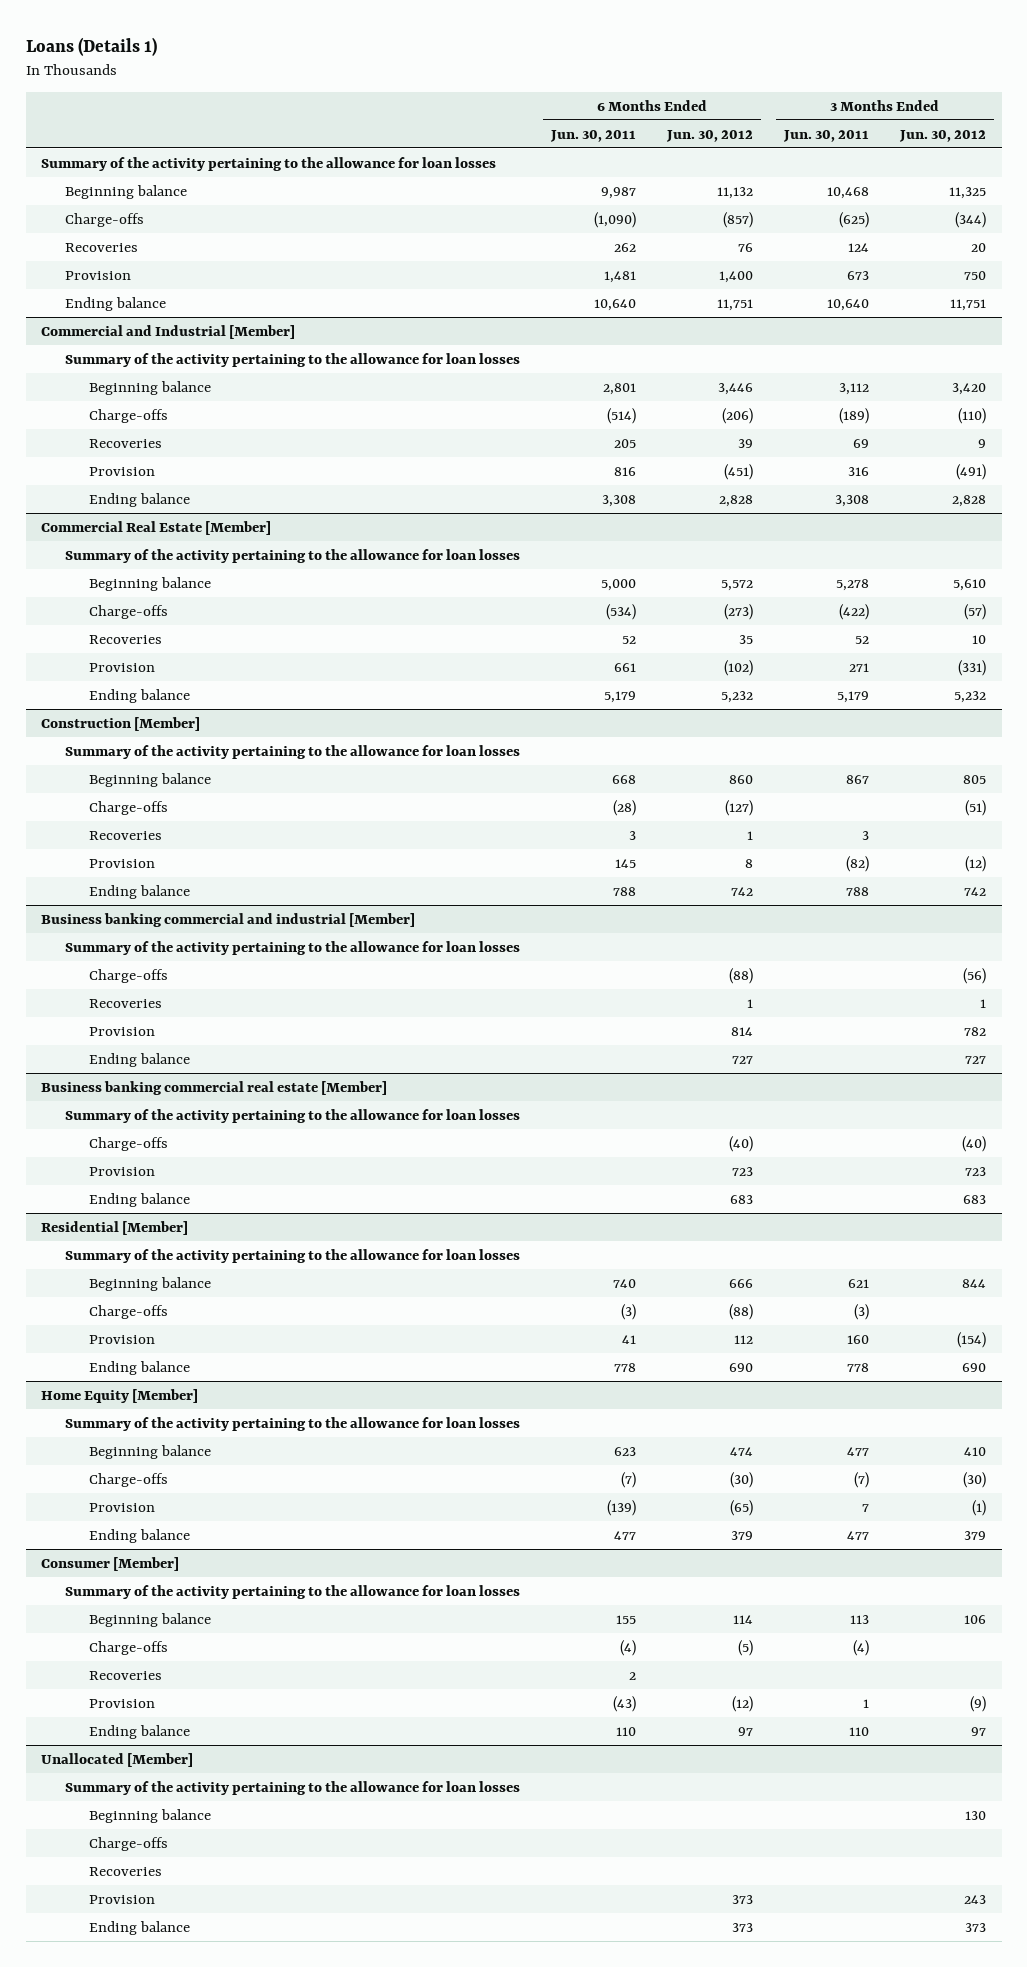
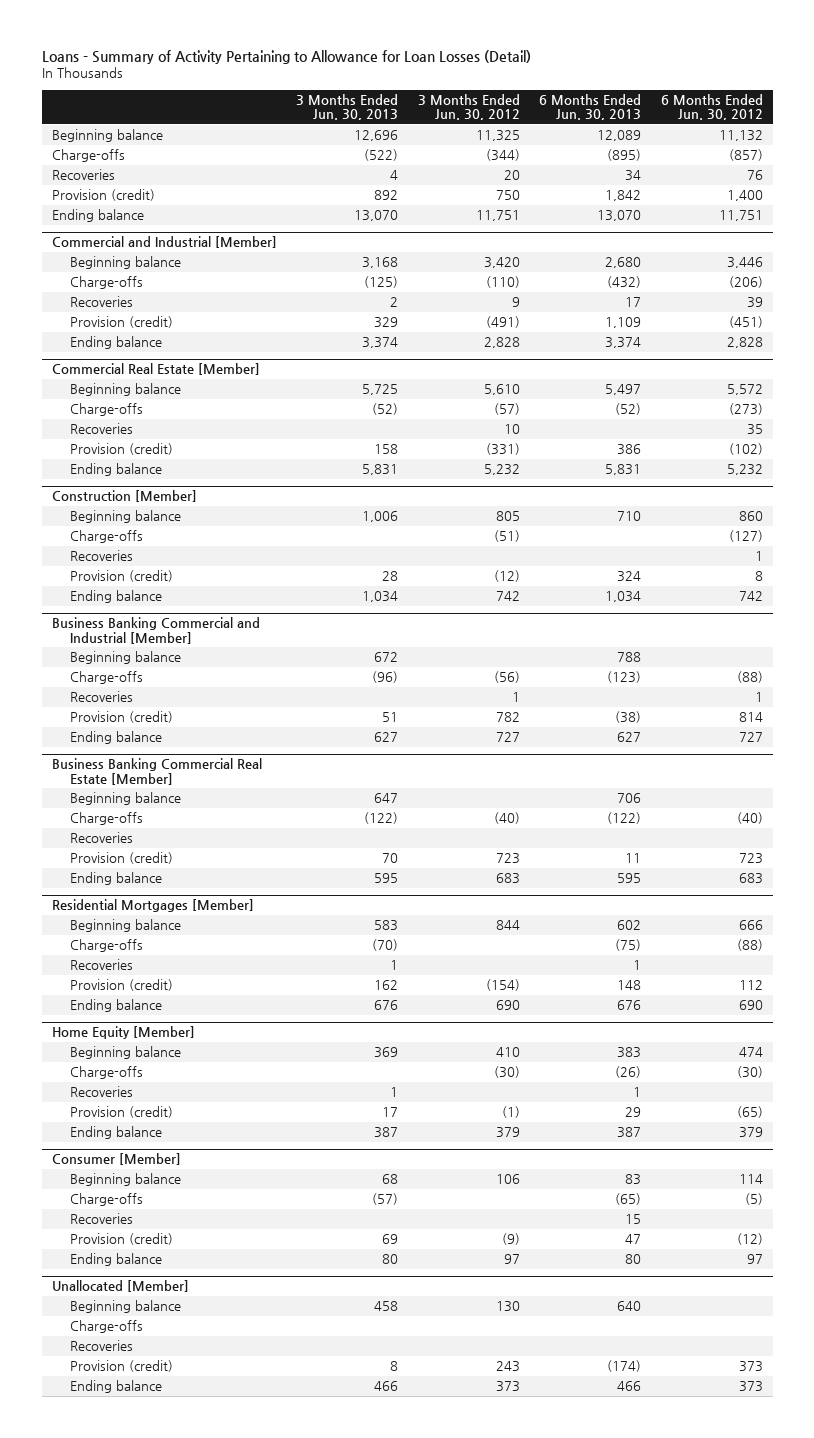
- Loans (Details 1)
+ Loans - Summary of Activity Pertaining to Allowance for Loan Losses (Detail)
- | 6 Months Ended Jun. 30, 2011 | 6 Months Ended Jun. 30, 2012 | 3 Months Ended Jun. 30, 2011 | 3 Months Ended Jun. 30, 2012
+ | 3 Months Ended Jun. 30, 2013 | 3 Months Ended Jun. 30, 2012 | 6 Months Ended Jun. 30, 2013 | 6 Months Ended Jun. 30, 2012
- Summary of the activity pertaining to the allowance for loan losses
- Provision | 1,481 | 1,400 | 673 | 750
+ Provision (credit) | 892 | 750 | 1,842 | 1,400
@ Commercial and Industrial [Member]
- Summary of the activity pertaining to the allowance for loan losses
- Provision | 816 | (451) | 316 | (491)
+ Provision (credit) | 329 | (491) | 1,109 | (451)
@ Commercial Real Estate [Member]
- Summary of the activity pertaining to the allowance for loan losses
- Provision | 661 | (102) | 271 | (331)
+ Provision (credit) | 158 | (331) | 386 | (102)
@ Construction [Member]
- Summary of the activity pertaining to the allowance for loan losses
- Provision | 145 | 8 | (82) | (12)
+ Provision (credit) | 28 | (12) | 324 | 8
- Business banking commercial and industrial [Member]
- Summary of the activity pertaining to the allowance for loan losses
+ Business Banking Commercial and Industrial [Member]
+ Beginning balance | 672 | | 788 |
- Provision | | 814 | | 782
+ Provision (credit) | 51 | 782 | (38) | 814
- Business banking commercial real estate [Member]
- Summary of the activity pertaining to the allowance for loan losses
+ Business Banking Commercial Real Estate [Member]
+ Beginning balance | 647 | | 706 |
- Provision | | 723 | | 723
+ Recoveries
+ Provision (credit) | 70 | 723 | 11 | 723
- Residential [Member]
- Summary of the activity pertaining to the allowance for loan losses
+ Residential Mortgages [Member]
- Provision | 41 | 112 | 160 | (154)
+ Recoveries | 1 | | 1 |
+ Provision (credit) | 162 | (154) | 148 | 112
@ Home Equity [Member]
- Summary of the activity pertaining to the allowance for loan losses
- Provision | (139) | (65) | 7 | (1)
+ Recoveries | 1 | | 1 |
+ Provision (credit) | 17 | (1) | 29 | (65)
@ Consumer [Member]
- Summary of the activity pertaining to the allowance for loan losses
- Provision | (43) | (12) | 1 | (9)
+ Provision (credit) | 69 | (9) | 47 | (12)
@ Unallocated [Member]
- Summary of the activity pertaining to the allowance for loan losses
- Provision | | 373 | | 243
+ Provision (credit) | 8 | 243 | (174) | 373

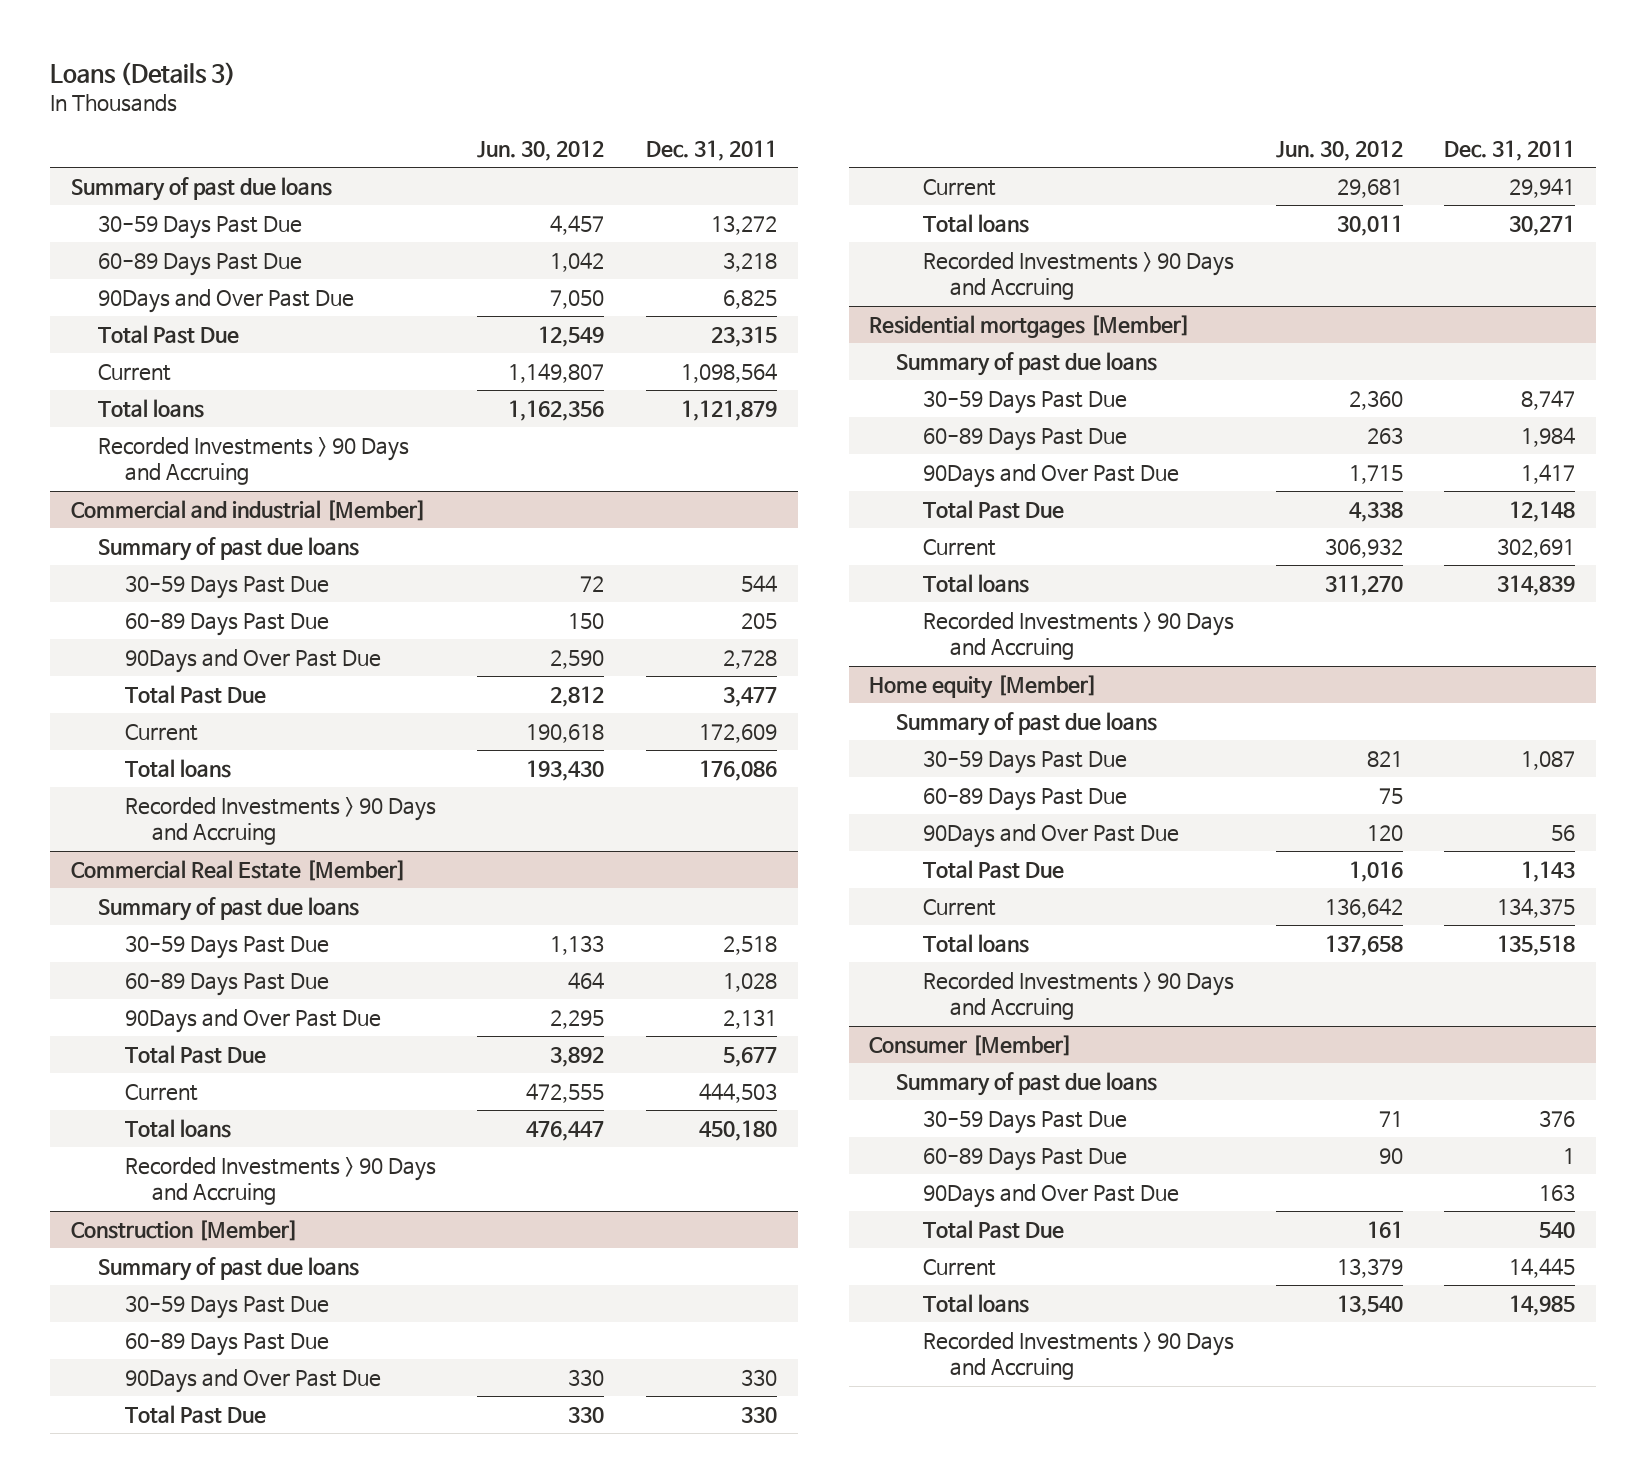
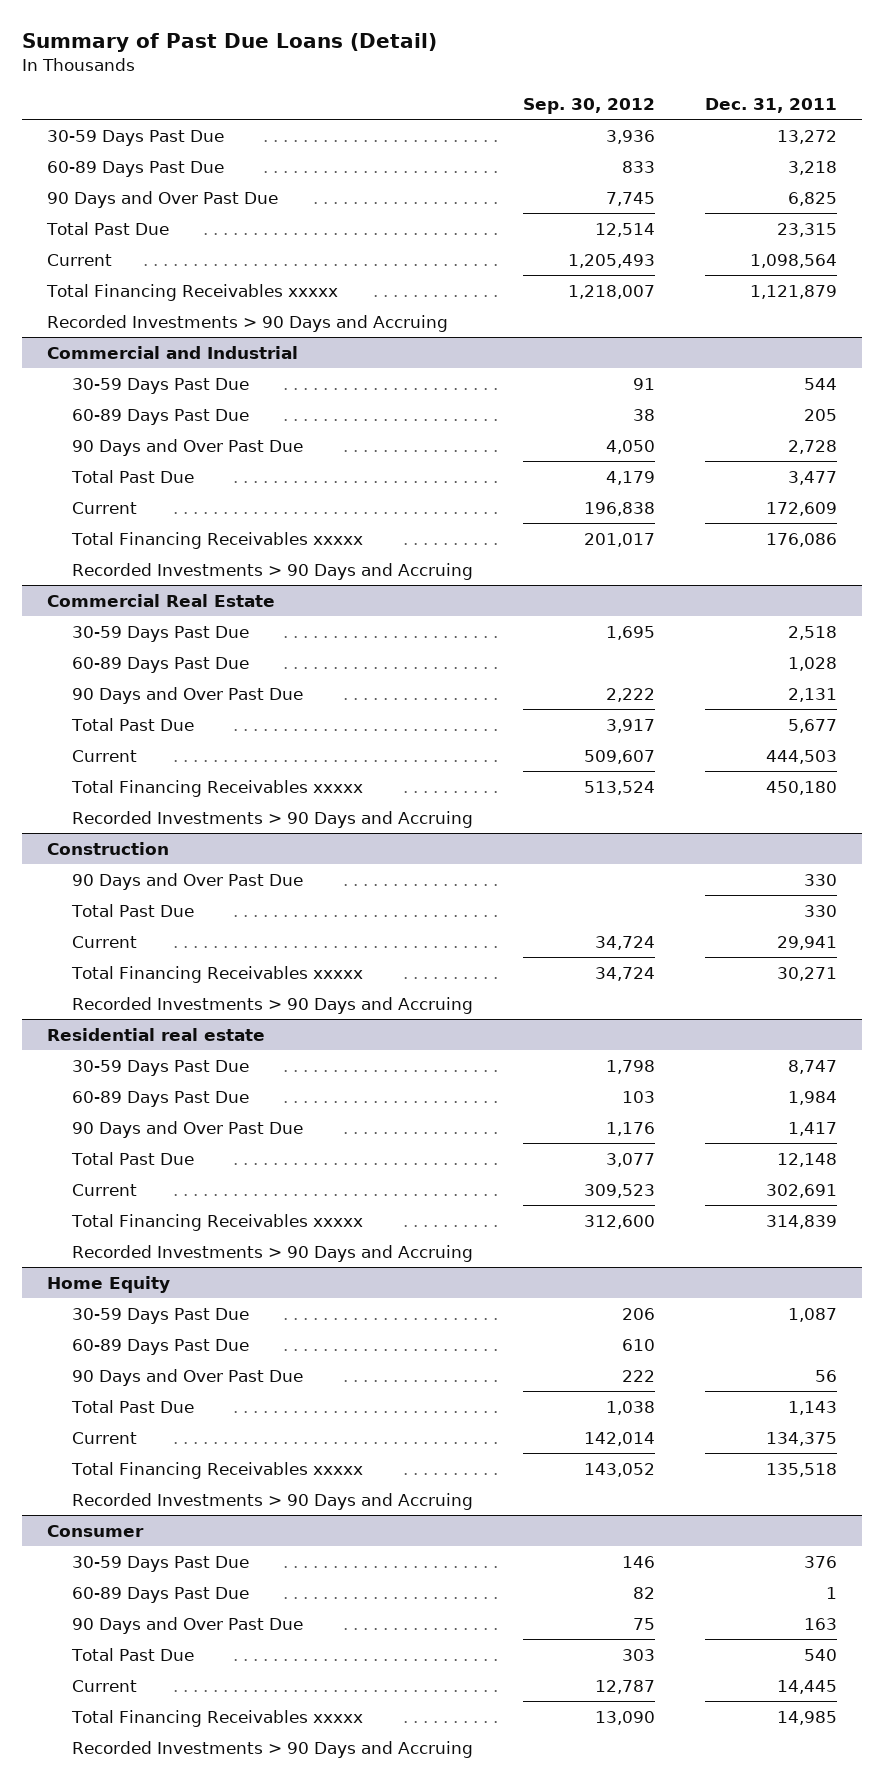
- Loans (Details 3)
+ Summary of Past Due Loans (Detail)
- | Jun. 30, 2012 | Dec. 31, 2011
+ | Sep. 30, 2012 | Dec. 31, 2011
- Summary of past due loans
- 90Days and Over Past Due | 7,050 | 6,825
+ 90 Days and Over Past Due | 7,745 | 6,825
- Total loans | 1,162,356 | 1,121,879
+ Total Financing Receivables xxxxx | 1,218,007 | 1,121,879
- Commercial and industrial [Member]
- Summary of past due loans
+ Commercial and Industrial
- 90Days and Over Past Due | 2,590 | 2,728
+ 90 Days and Over Past Due | 4,050 | 2,728
- Total loans | 193,430 | 176,086
+ Total Financing Receivables xxxxx | 201,017 | 176,086
- Commercial Real Estate [Member]
- Summary of past due loans
+ Commercial Real Estate
- 90Days and Over Past Due | 2,295 | 2,131
+ 90 Days and Over Past Due | 2,222 | 2,131
- Total loans | 476,447 | 450,180
+ Total Financing Receivables xxxxx | 513,524 | 450,180
- Construction [Member]
- Summary of past due loans
- 30-59 Days Past Due
- 60-89 Days Past Due
- 90Days and Over Past Due | 330 | 330
+ Construction
+ 90 Days and Over Past Due | | 330
- Total loans | 30,011 | 30,271
+ Total Financing Receivables xxxxx | 34,724 | 30,271
- Residential mortgages [Member]
- Summary of past due loans
+ Residential real estate
- 90Days and Over Past Due | 1,715 | 1,417
+ 90 Days and Over Past Due | 1,176 | 1,417
- Total loans | 311,270 | 314,839
+ Total Financing Receivables xxxxx | 312,600 | 314,839
- Home equity [Member]
- Summary of past due loans
+ Home Equity
- 90Days and Over Past Due | 120 | 56
+ 90 Days and Over Past Due | 222 | 56
- Total loans | 137,658 | 135,518
+ Total Financing Receivables xxxxx | 143,052 | 135,518
- Consumer [Member]
- Summary of past due loans
+ Consumer
- 90Days and Over Past Due | | 163
+ 90 Days and Over Past Due | 75 | 163
- Total loans | 13,540 | 14,985
+ Total Financing Receivables xxxxx | 13,090 | 14,985

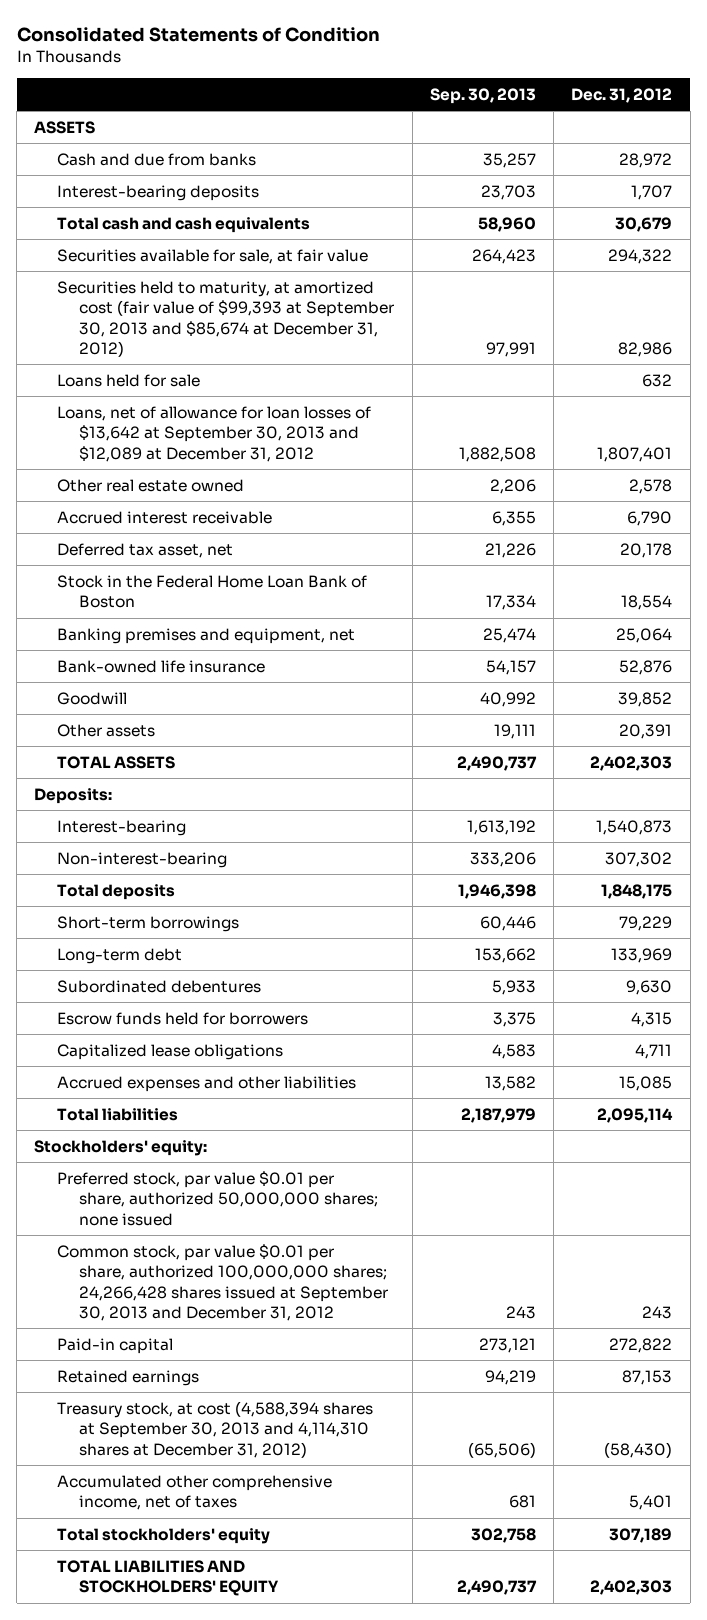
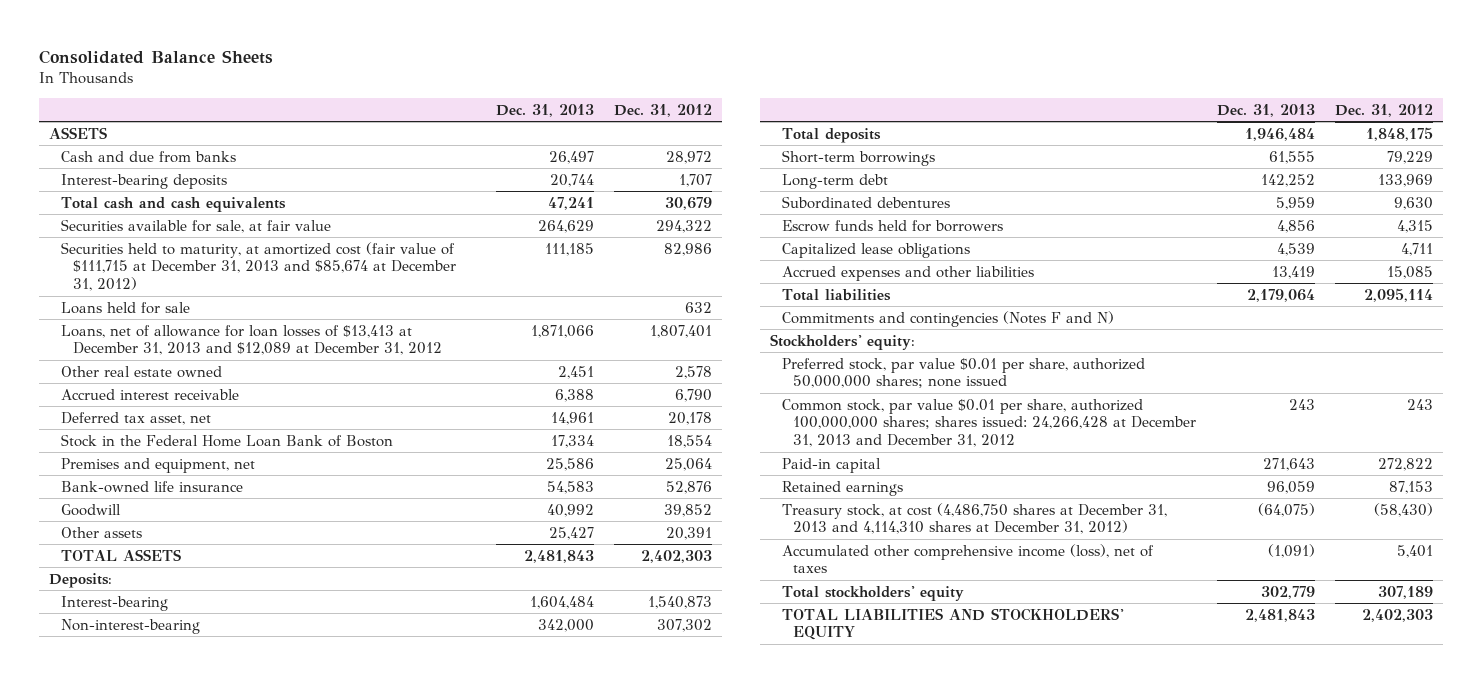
- Consolidated Statements of Condition
+ Consolidated Balance Sheets
- | Sep. 30, 2013 | Dec. 31, 2012
+ | Dec. 31, 2013 | Dec. 31, 2012
- Securities held to maturity, at amortized cost (fair value of $99,393 at September 30, 2013 and $85,674 at December 31, 2012) | 97,991 | 82,986
+ Securities held to maturity, at amortized cost (fair value of $111,715 at December 31, 2013 and $85,674 at December 31, 2012) | 111,185 | 82,986
- Loans, net of allowance for loan losses of $13,642 at September 30, 2013 and $12,089 at December 31, 2012 | 1,882,508 | 1,807,401
+ Loans, net of allowance for loan losses of $13,413 at December 31, 2013 and $12,089 at December 31, 2012 | 1,871,066 | 1,807,401
- Banking premises and equipment, net | 25,474 | 25,064
+ Premises and equipment, net | 25,586 | 25,064
+ Commitments and contingencies (Notes F and N)
- Common stock, par value $0.01 per share, authorized 100,000,000 shares; 24,266,428 shares issued at September 30, 2013 and December 31, 2012 | 243 | 243
+ Common stock, par value $0.01 per share, authorized 100,000,000 shares; shares issued: 24,266,428 at December 31, 2013 and December 31, 2012 | 243 | 243
- Treasury stock, at cost (4,588,394 shares at September 30, 2013 and 4,114,310 shares at December 31, 2012) | (65,506) | (58,430)
- Accumulated other comprehensive income, net of taxes | 681 | 5,401
+ Treasury stock, at cost (4,486,750 shares at December 31, 2013 and 4,114,310 shares at December 31, 2012) | (64,075) | (58,430)
+ Accumulated other comprehensive income (loss), net of taxes | (1,091) | 5,401

